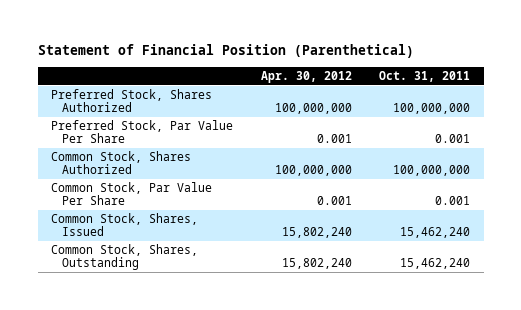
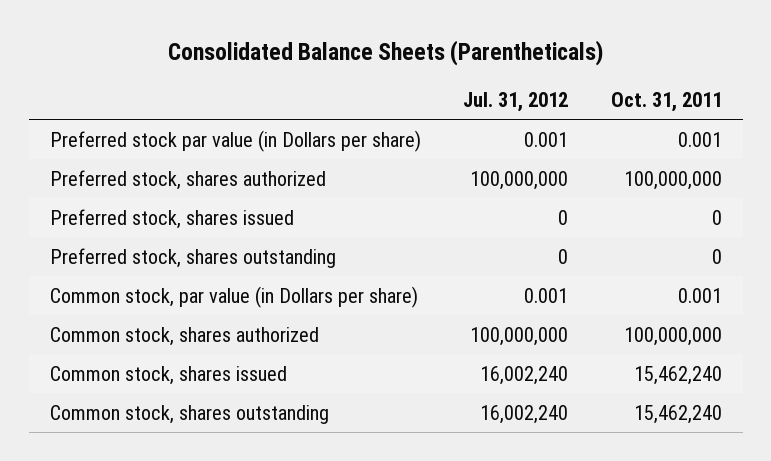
- Statement of Financial Position (Parenthetical)
+ Consolidated Balance Sheets (Parentheticals)
- | Apr. 30, 2012 | Oct. 31, 2011
+ | Jul. 31, 2012 | Oct. 31, 2011
- Preferred Stock, Shares Authorized | 100,000,000 | 100,000,000
- Preferred Stock, Par Value Per Share | 0.001 | 0.001
- Common Stock, Shares Authorized | 100,000,000 | 100,000,000
- Common Stock, Par Value Per Share | 0.001 | 0.001
- Common Stock, Shares, Issued | 15,802,240 | 15,462,240
- Common Stock, Shares, Outstanding | 15,802,240 | 15,462,240
+ Preferred stock par value (in Dollars per share) | 0.001 | 0.001
+ Preferred stock, shares authorized | 100,000,000 | 100,000,000
+ Preferred stock, shares issued | 0 | 0
+ Preferred stock, shares outstanding | 0 | 0
+ Common stock, par value (in Dollars per share) | 0.001 | 0.001
+ Common stock, shares authorized | 100,000,000 | 100,000,000
+ Common stock, shares issued | 16,002,240 | 15,462,240
+ Common stock, shares outstanding | 16,002,240 | 15,462,240

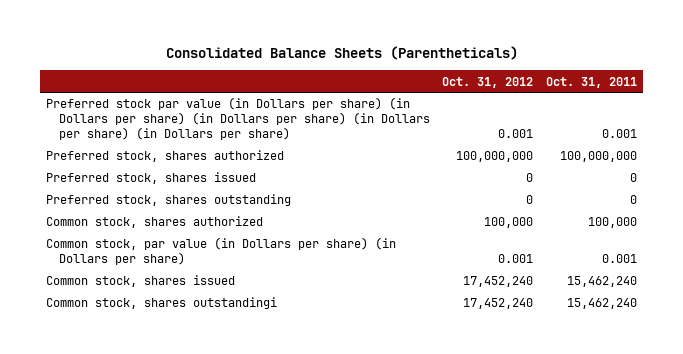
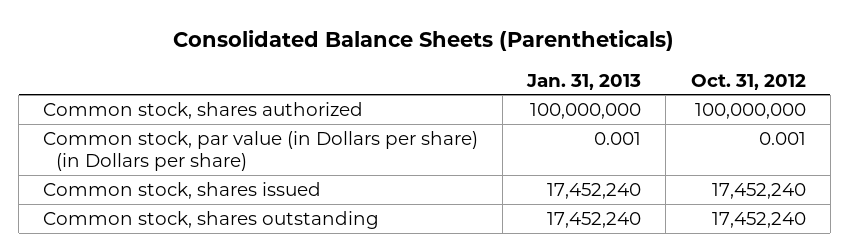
- | Oct. 31, 2012 | Oct. 31, 2011
+ | Jan. 31, 2013 | Oct. 31, 2012
- Preferred stock par value (in Dollars per share) (in Dollars per share) (in Dollars per share) (in Dollars per share) (in Dollars per share) | 0.001 | 0.001
- Preferred stock, shares authorized | 100,000,000 | 100,000,000
- Preferred stock, shares issued | 0 | 0
- Preferred stock, shares outstanding | 0 | 0
- Common stock, shares authorized | 100,000 | 100,000
+ Common stock, shares authorized | 100,000,000 | 100,000,000
- Common stock, shares outstandingi | 17,452,240 | 15,462,240
+ Common stock, shares outstanding | 17,452,240 | 17,452,240

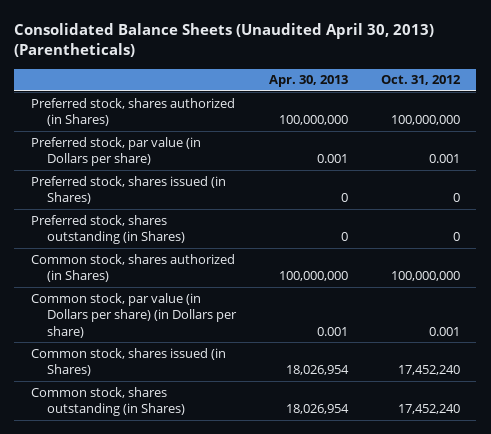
- Consolidated Balance Sheets (Parentheticals)
+ Consolidated Balance Sheets (Unaudited April 30, 2013) (Parentheticals)
- | Jan. 31, 2013 | Oct. 31, 2012
+ | Apr. 30, 2013 | Oct. 31, 2012
- Common stock, shares authorized | 100,000,000 | 100,000,000
+ Preferred stock, shares authorized (in Shares) | 100,000,000 | 100,000,000
+ Preferred stock, par value (in Dollars per share) | 0.001 | 0.001
+ Preferred stock, shares issued (in Shares) | 0 | 0
+ Preferred stock, shares outstanding (in Shares) | 0 | 0
+ Common stock, shares authorized (in Shares) | 100,000,000 | 100,000,000
- Common stock, shares issued | 17,452,240 | 17,452,240
- Common stock, shares outstanding | 17,452,240 | 17,452,240
+ Common stock, shares issued (in Shares) | 18,026,954 | 17,452,240
+ Common stock, shares outstanding (in Shares) | 18,026,954 | 17,452,240

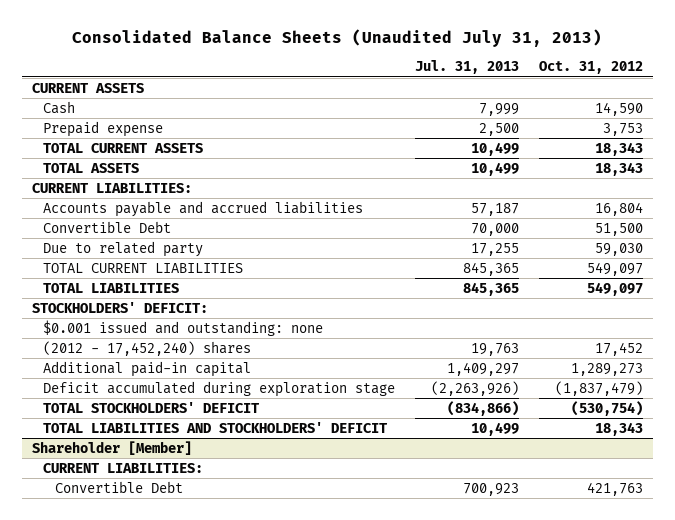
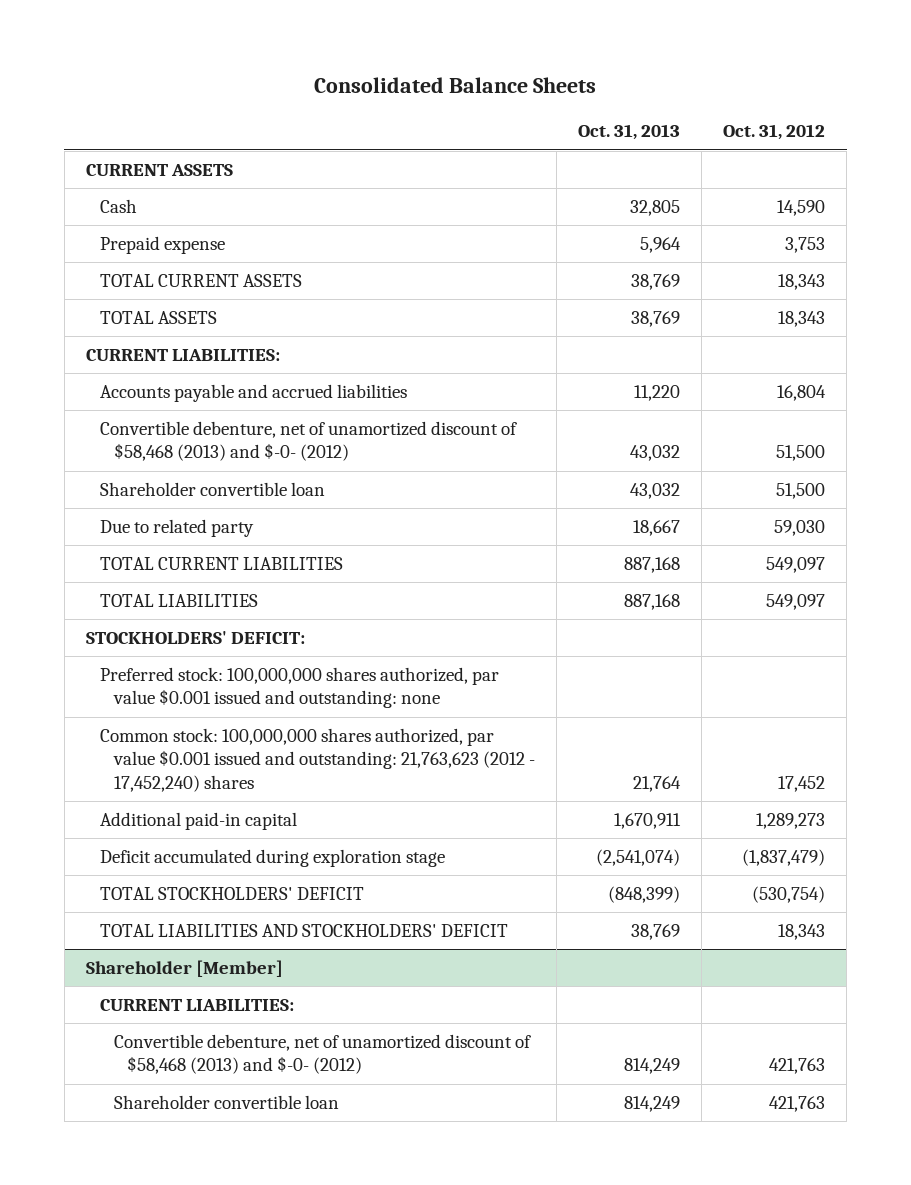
- Consolidated Balance Sheets (Unaudited July 31, 2013)
+ Consolidated Balance Sheets
- | Jul. 31, 2013 | Oct. 31, 2012
+ | Oct. 31, 2013 | Oct. 31, 2012
- Convertible Debt | 70,000 | 51,500
+ Convertible debenture, net of unamortized discount of $58,468 (2013) and $-0- (2012) | 43,032 | 51,500
+ Shareholder convertible loan | 43,032 | 51,500
- $0.001 issued and outstanding: none
- (2012 - 17,452,240) shares | 19,763 | 17,452
+ Preferred stock: 100,000,000 shares authorized, par value $0.001 issued and outstanding: none
+ Common stock: 100,000,000 shares authorized, par value $0.001 issued and outstanding: 21,763,623 (2012 - 17,452,240) shares | 21,764 | 17,452
@ Shareholder [Member]
- Convertible Debt | 700,923 | 421,763
+ Convertible debenture, net of unamortized discount of $58,468 (2013) and $-0- (2012) | 814,249 | 421,763
+ Shareholder convertible loan | 814,249 | 421,763

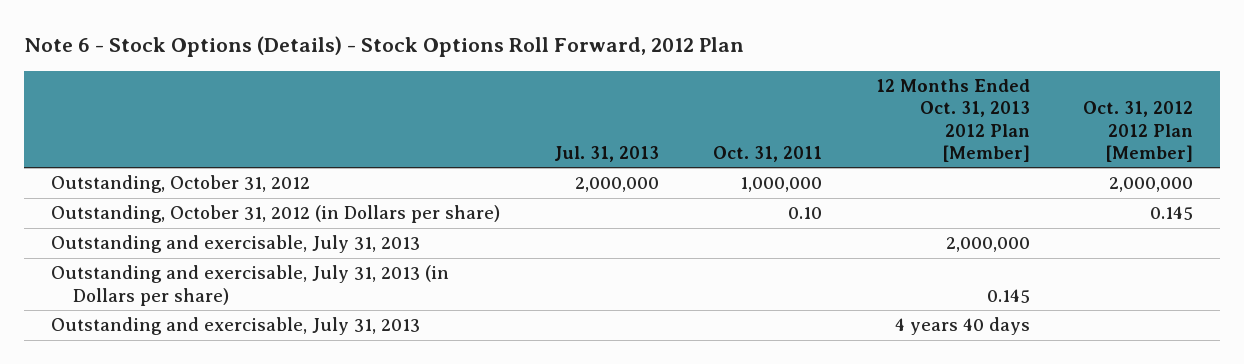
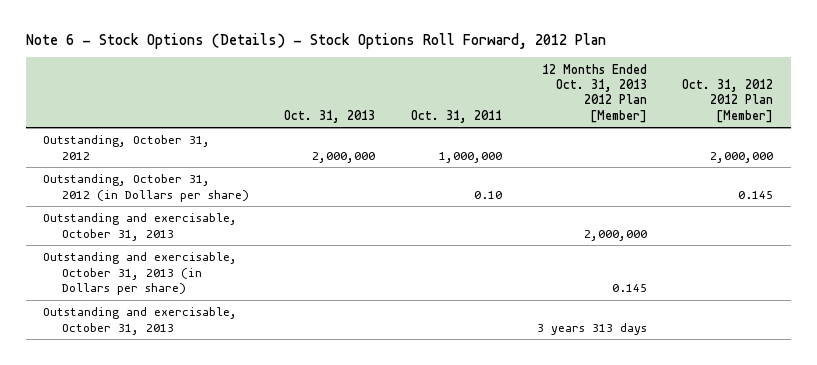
- | Jul. 31, 2013 | Oct. 31, 2011 | 12 Months Ended Oct. 31, 2013 2012 Plan [Member] | Oct. 31, 2012 2012 Plan [Member]
+ | Oct. 31, 2013 | Oct. 31, 2011 | 12 Months Ended Oct. 31, 2013 2012 Plan [Member] | Oct. 31, 2012 2012 Plan [Member]
- Outstanding and exercisable, July 31, 2013 | | | 2,000,000 |
- Outstanding and exercisable, July 31, 2013 (in Dollars per share) | | | 0.145 |
- Outstanding and exercisable, July 31, 2013 | | | 4 years 40 days |
+ Outstanding and exercisable, October 31, 2013 | | | 2,000,000 |
+ Outstanding and exercisable, October 31, 2013 (in Dollars per share) | | | 0.145 |
+ Outstanding and exercisable, October 31, 2013 | | | 3 years 313 days |

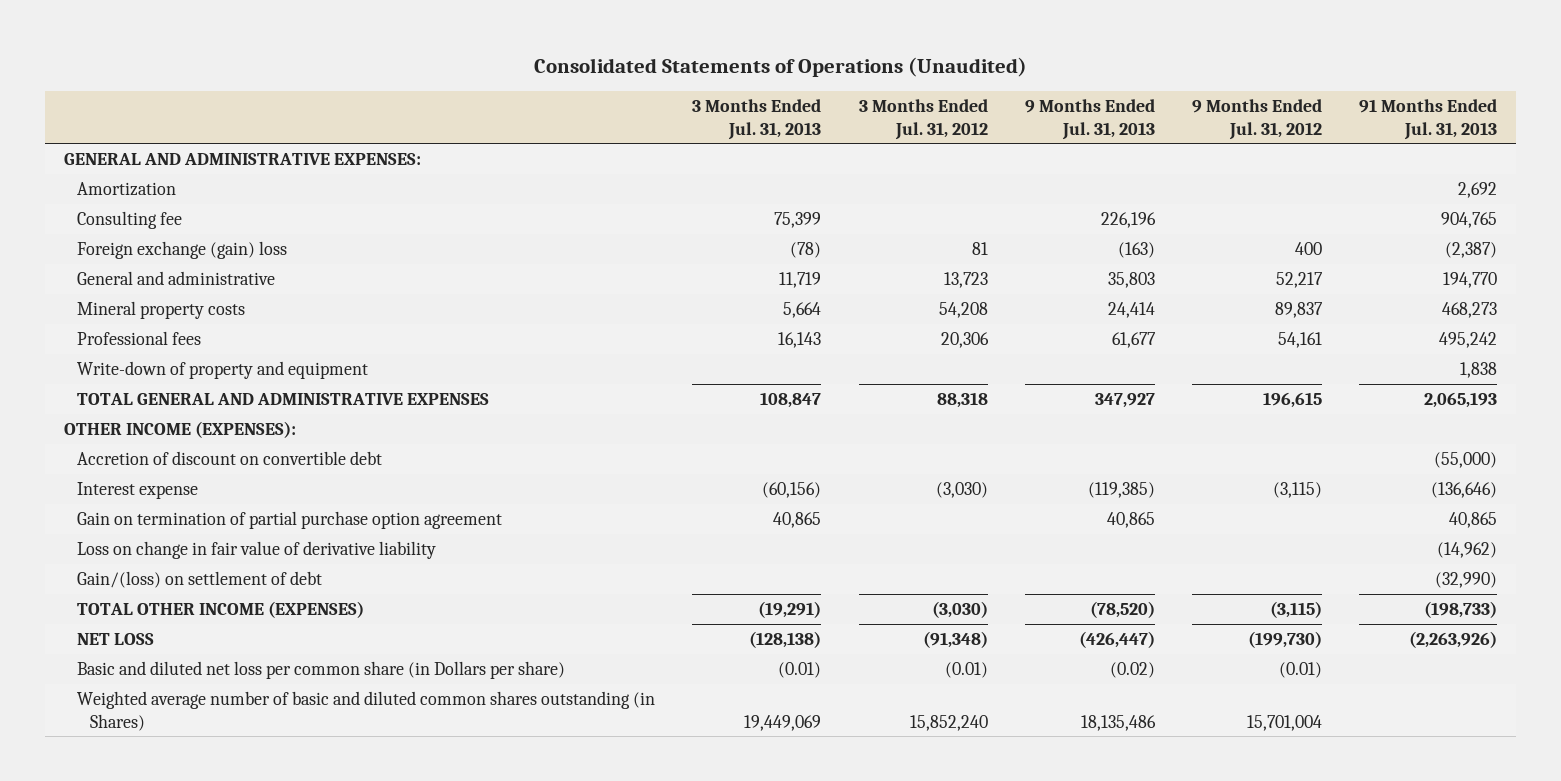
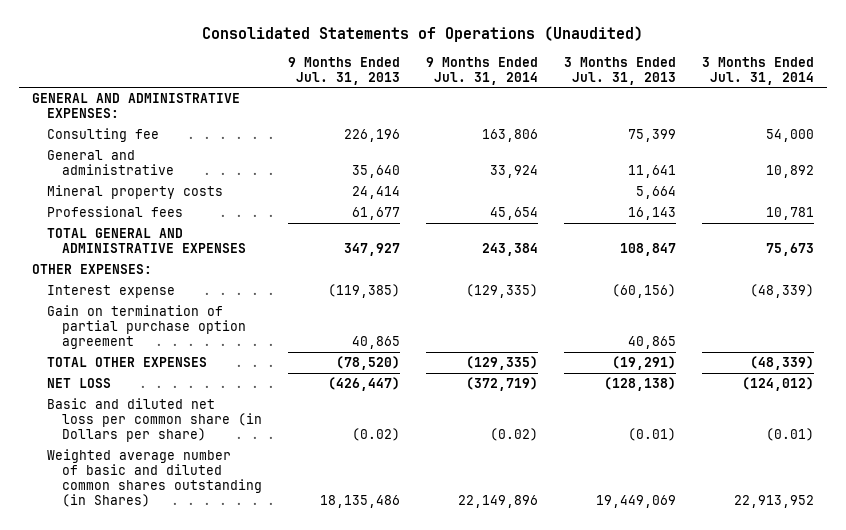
- | 3 Months Ended Jul. 31, 2013 | 3 Months Ended Jul. 31, 2012 | 9 Months Ended Jul. 31, 2013 | 9 Months Ended Jul. 31, 2012 | 91 Months Ended Jul. 31, 2013
+ | 9 Months Ended Jul. 31, 2013 | 9 Months Ended Jul. 31, 2014 | 3 Months Ended Jul. 31, 2013 | 3 Months Ended Jul. 31, 2014
- Amortization | | | | | 2,692
- Foreign exchange (gain) loss | (78) | 81 | (163) | 400 | (2,387)
- General and administrative | 11,719 | 13,723 | 35,803 | 52,217 | 194,770
+ General and administrative | 35,640 | 33,924 | 11,641 | 10,892
- Write-down of property and equipment | | | | | 1,838
- OTHER INCOME (EXPENSES):
- Accretion of discount on convertible debt | | | | | (55,000)
+ OTHER EXPENSES:
- Loss on change in fair value of derivative liability | | | | | (14,962)
- Gain/(loss) on settlement of debt | | | | | (32,990)
- TOTAL OTHER INCOME (EXPENSES) | (19,291) | (3,030) | (78,520) | (3,115) | (198,733)
+ TOTAL OTHER EXPENSES | (78,520) | (129,335) | (19,291) | (48,339)

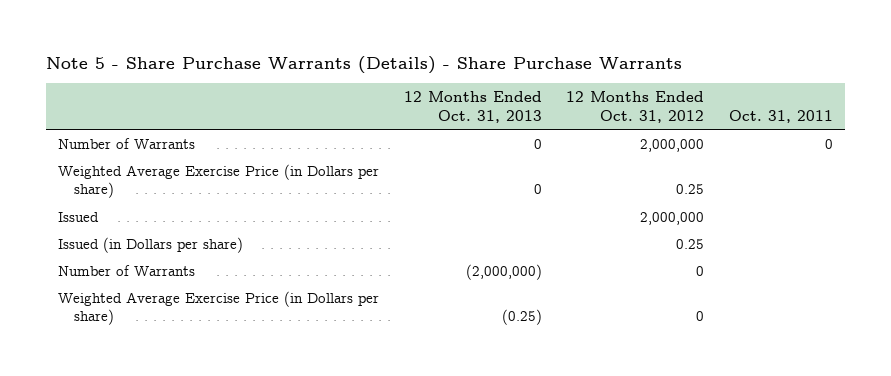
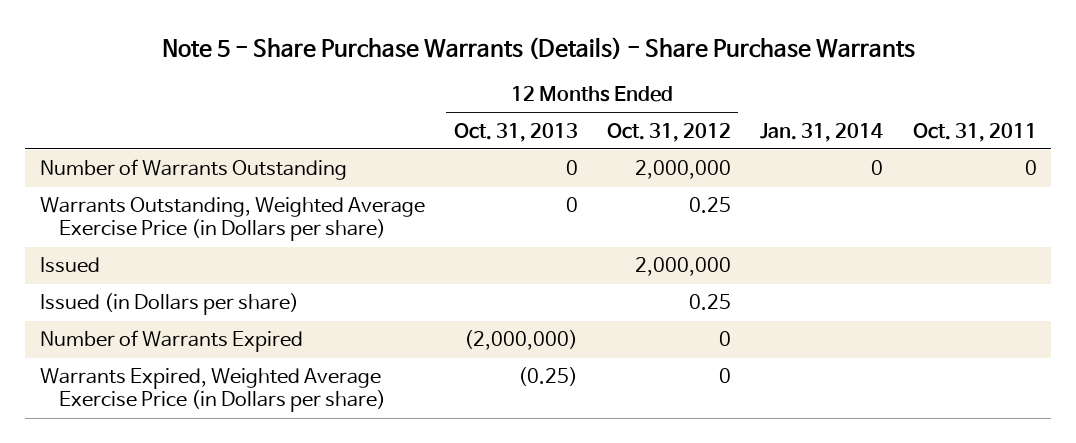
- | 12 Months Ended Oct. 31, 2013 | 12 Months Ended Oct. 31, 2012 | Oct. 31, 2011
+ | 12 Months Ended Oct. 31, 2013 | 12 Months Ended Oct. 31, 2012 | Jan. 31, 2014 | Oct. 31, 2011
- Number of Warrants | 0 | 2,000,000 | 0
- Weighted Average Exercise Price (in Dollars per share) | 0 | 0.25 |
+ Number of Warrants Outstanding | 0 | 2,000,000 | 0 | 0
+ Warrants Outstanding, Weighted Average Exercise Price (in Dollars per share) | 0 | 0.25 | |
- Number of Warrants | (2,000,000) | 0 |
- Weighted Average Exercise Price (in Dollars per share) | (0.25) | 0 |
+ Number of Warrants Expired | (2,000,000) | 0 | |
+ Warrants Expired, Weighted Average Exercise Price (in Dollars per share) | (0.25) | 0 | |

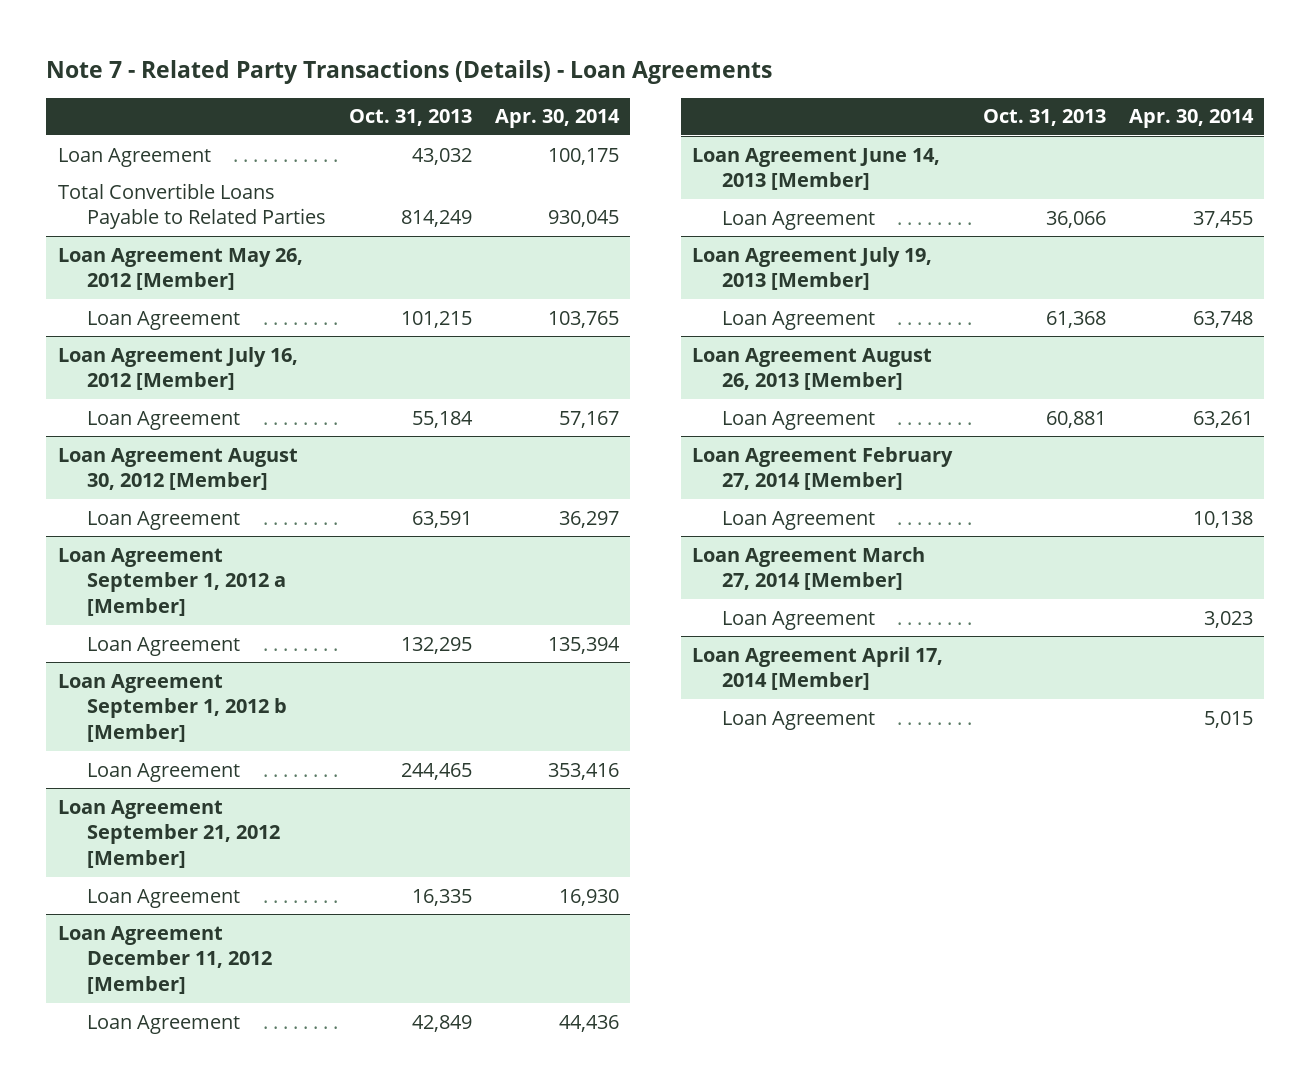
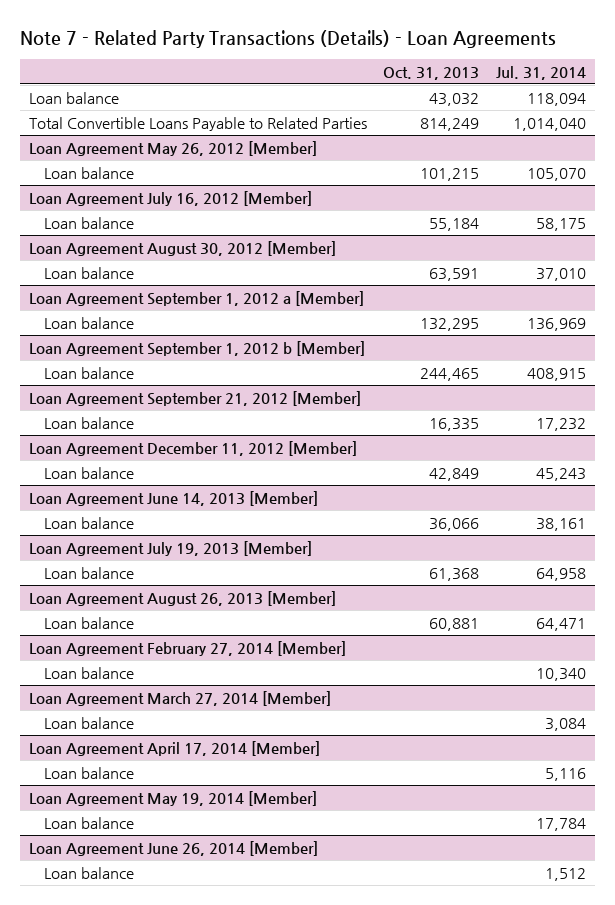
- | Oct. 31, 2013 | Apr. 30, 2014
+ | Oct. 31, 2013 | Jul. 31, 2014
- Loan Agreement | 43,032 | 100,175
+ Loan balance | 43,032 | 118,094
@ Loan Agreement May 26, 2012 [Member]
- Loan Agreement | 101,215 | 103,765
+ Loan balance | 101,215 | 105,070
@ Loan Agreement July 16, 2012 [Member]
- Loan Agreement | 55,184 | 57,167
+ Loan balance | 55,184 | 58,175
@ Loan Agreement August 30, 2012 [Member]
- Loan Agreement | 63,591 | 36,297
+ Loan balance | 63,591 | 37,010
@ Loan Agreement September 1, 2012 a [Member]
- Loan Agreement | 132,295 | 135,394
+ Loan balance | 132,295 | 136,969
@ Loan Agreement September 1, 2012 b [Member]
- Loan Agreement | 244,465 | 353,416
+ Loan balance | 244,465 | 408,915
@ Loan Agreement September 21, 2012 [Member]
- Loan Agreement | 16,335 | 16,930
+ Loan balance | 16,335 | 17,232
@ Loan Agreement December 11, 2012 [Member]
- Loan Agreement | 42,849 | 44,436
+ Loan balance | 42,849 | 45,243
@ Loan Agreement June 14, 2013 [Member]
- Loan Agreement | 36,066 | 37,455
+ Loan balance | 36,066 | 38,161
@ Loan Agreement July 19, 2013 [Member]
- Loan Agreement | 61,368 | 63,748
+ Loan balance | 61,368 | 64,958
@ Loan Agreement August 26, 2013 [Member]
- Loan Agreement | 60,881 | 63,261
+ Loan balance | 60,881 | 64,471
@ Loan Agreement February 27, 2014 [Member]
- Loan Agreement | | 10,138
+ Loan balance | | 10,340
@ Loan Agreement March 27, 2014 [Member]
- Loan Agreement | | 3,023
+ Loan balance | | 3,084
@ Loan Agreement April 17, 2014 [Member]
- Loan Agreement | | 5,015
+ Loan balance | | 5,116
+ Loan Agreement May 19, 2014 [Member]
+ Loan balance | | 17,784
+ Loan Agreement June 26, 2014 [Member]
+ Loan balance | | 1,512

